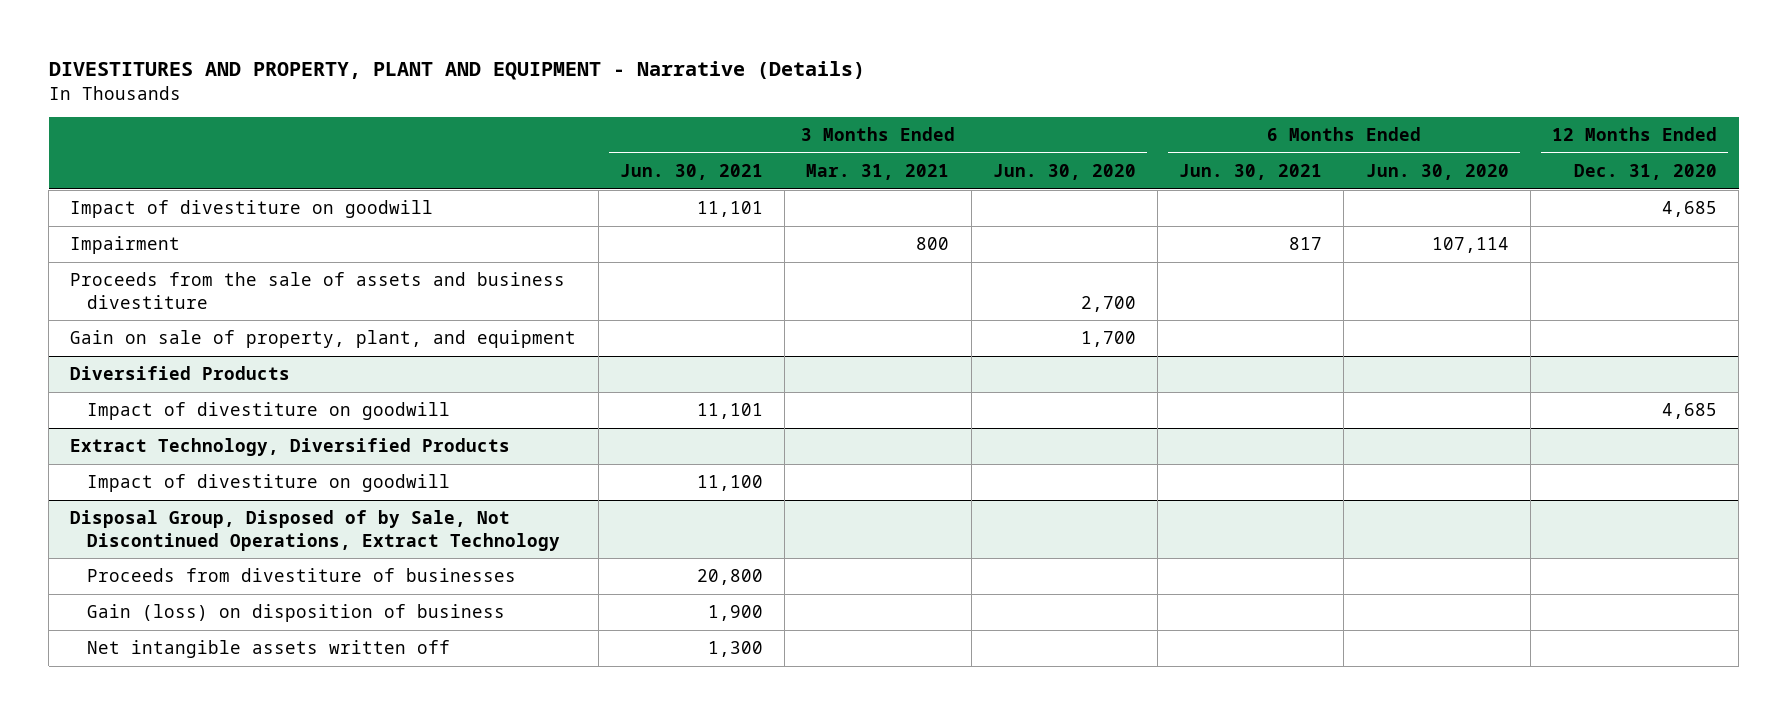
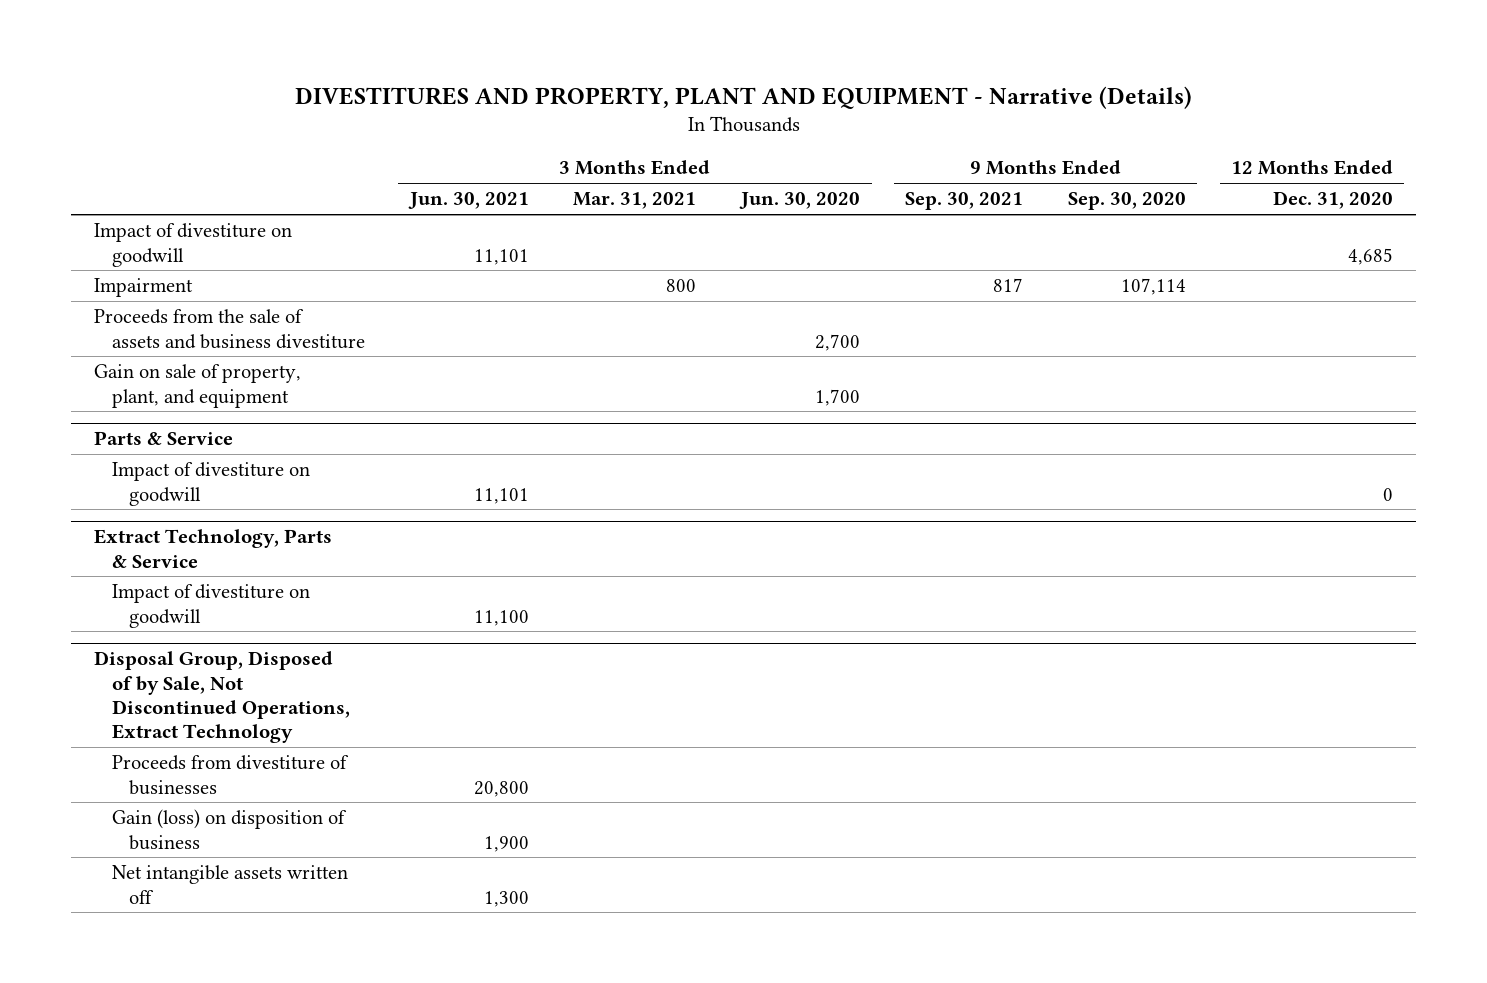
- | 3 Months Ended Jun. 30, 2021 | 3 Months Ended Mar. 31, 2021 | 3 Months Ended Jun. 30, 2020 | 6 Months Ended Jun. 30, 2021 | 6 Months Ended Jun. 30, 2020 | 12 Months Ended Dec. 31, 2020
+ | 3 Months Ended Jun. 30, 2021 | 3 Months Ended Mar. 31, 2021 | 3 Months Ended Jun. 30, 2020 | 9 Months Ended Sep. 30, 2021 | 9 Months Ended Sep. 30, 2020 | 12 Months Ended Dec. 31, 2020
- Diversified Products
- Impact of divestiture on goodwill | 11,101 | | | | | 4,685
- Extract Technology, Diversified Products
+ Parts & Service
+ Impact of divestiture on goodwill | 11,101 | | | | | 0
+ Extract Technology, Parts & Service

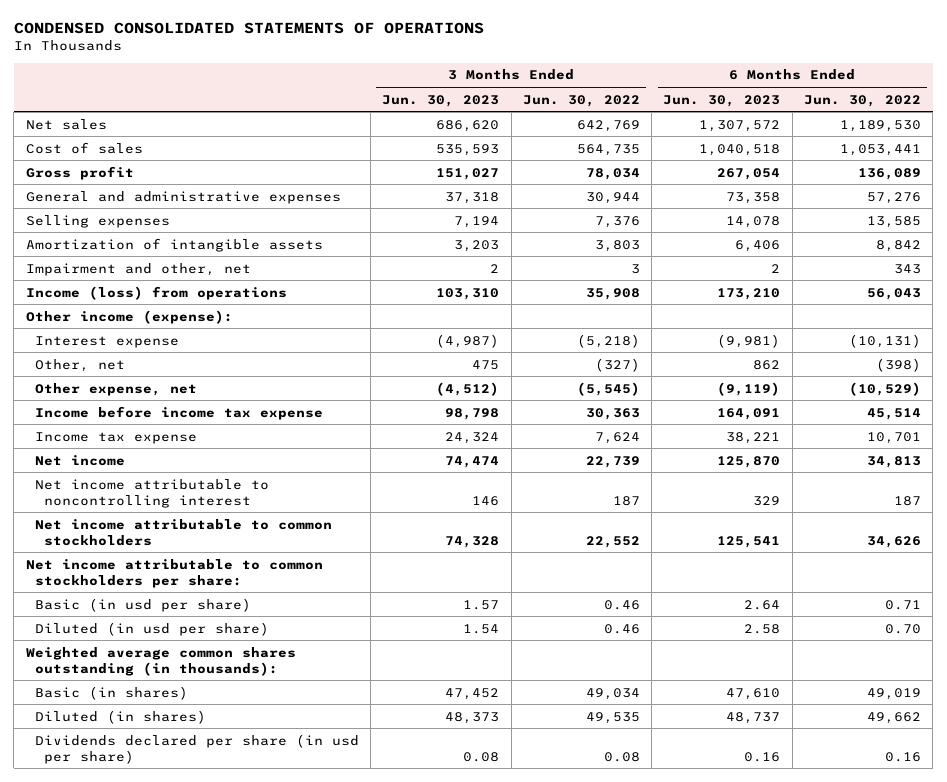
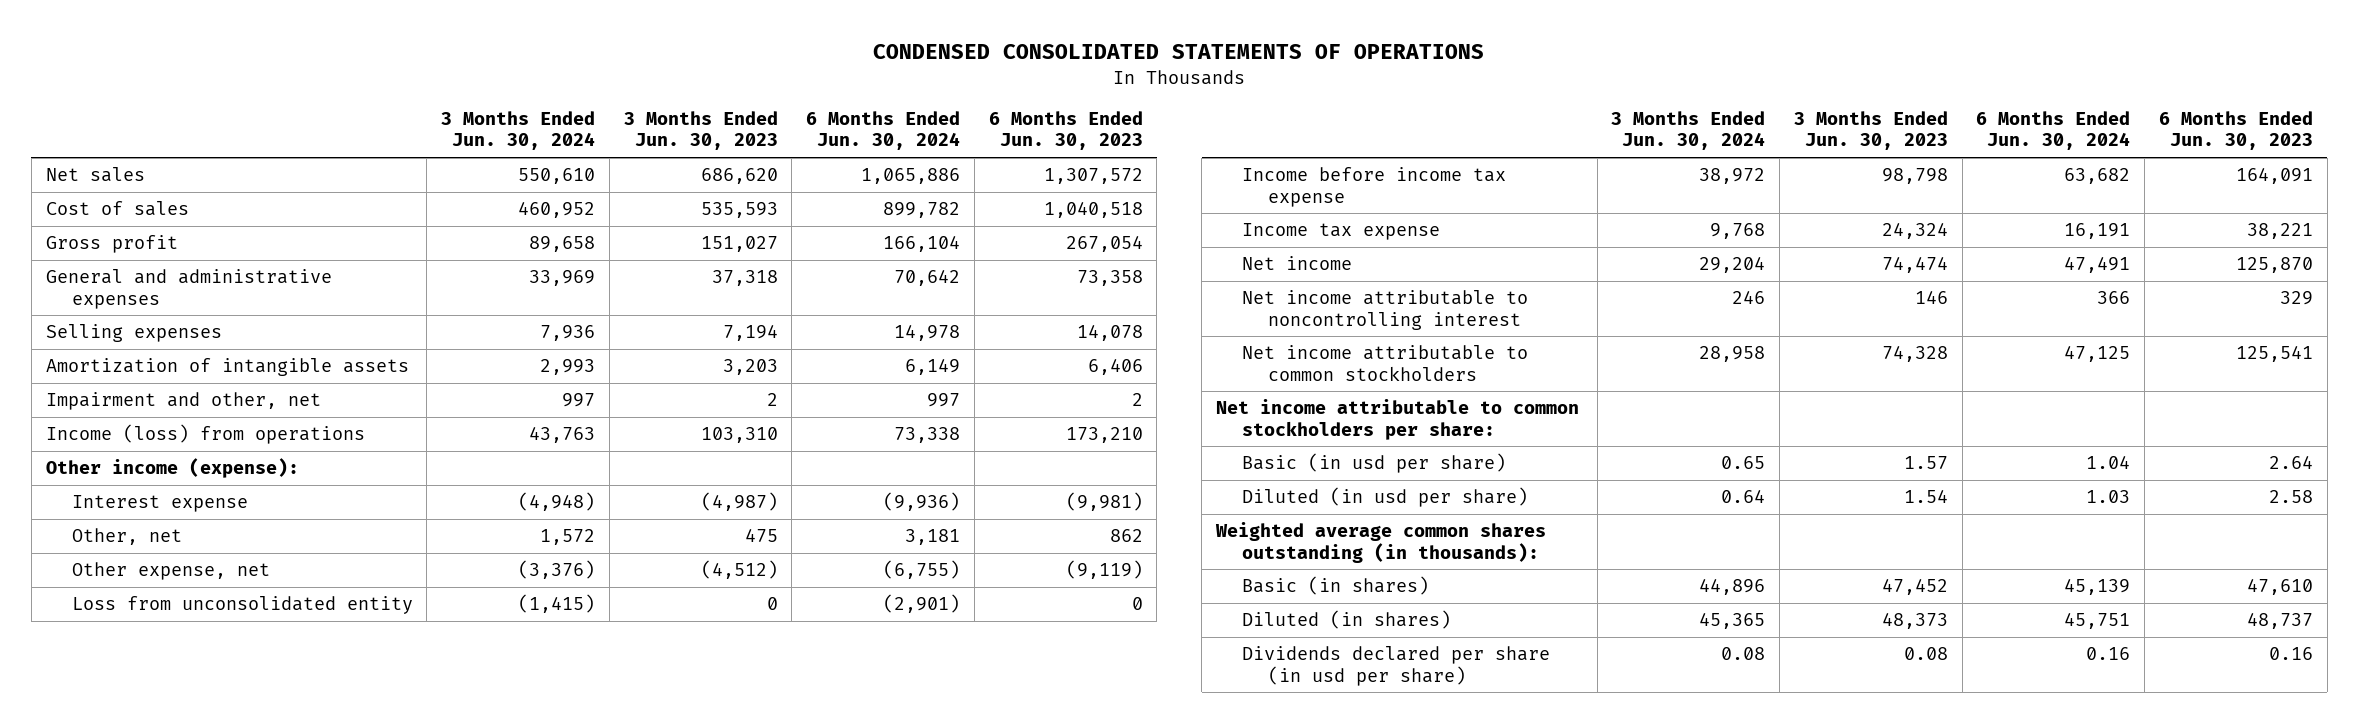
- | 3 Months Ended Jun. 30, 2023 | 3 Months Ended Jun. 30, 2022 | 6 Months Ended Jun. 30, 2023 | 6 Months Ended Jun. 30, 2022
+ | 3 Months Ended Jun. 30, 2024 | 3 Months Ended Jun. 30, 2023 | 6 Months Ended Jun. 30, 2024 | 6 Months Ended Jun. 30, 2023
+ Loss from unconsolidated entity | (1,415) | 0 | (2,901) | 0

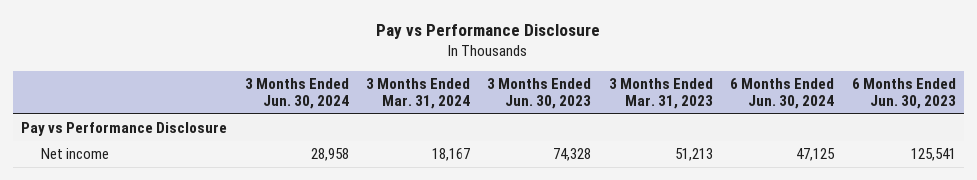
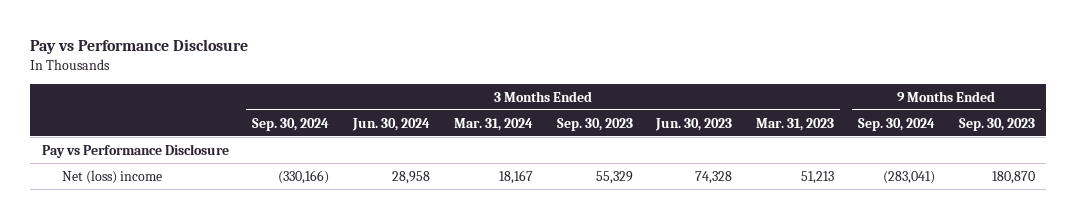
- | 3 Months Ended Jun. 30, 2024 | 3 Months Ended Mar. 31, 2024 | 3 Months Ended Jun. 30, 2023 | 3 Months Ended Mar. 31, 2023 | 6 Months Ended Jun. 30, 2024 | 6 Months Ended Jun. 30, 2023
+ | 3 Months Ended Sep. 30, 2024 | 3 Months Ended Jun. 30, 2024 | 3 Months Ended Mar. 31, 2024 | 3 Months Ended Sep. 30, 2023 | 3 Months Ended Jun. 30, 2023 | 3 Months Ended Mar. 31, 2023 | 9 Months Ended Sep. 30, 2024 | 9 Months Ended Sep. 30, 2023
- Net income | 28,958 | 18,167 | 74,328 | 51,213 | 47,125 | 125,541
+ Net (loss) income | (330,166) | 28,958 | 18,167 | 55,329 | 74,328 | 51,213 | (283,041) | 180,870

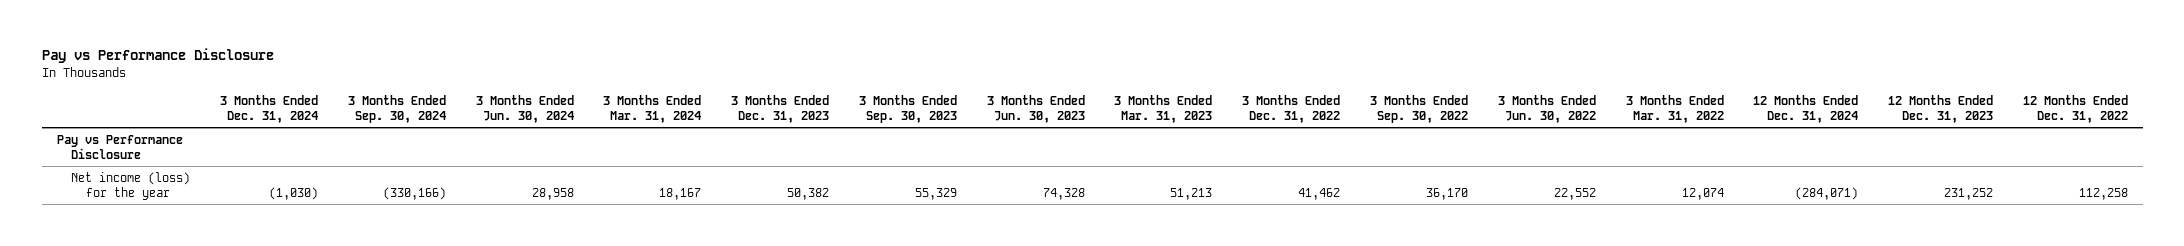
- | 3 Months Ended Sep. 30, 2024 | 3 Months Ended Jun. 30, 2024 | 3 Months Ended Mar. 31, 2024 | 3 Months Ended Sep. 30, 2023 | 3 Months Ended Jun. 30, 2023 | 3 Months Ended Mar. 31, 2023 | 9 Months Ended Sep. 30, 2024 | 9 Months Ended Sep. 30, 2023
+ | 3 Months Ended Dec. 31, 2024 | 3 Months Ended Sep. 30, 2024 | 3 Months Ended Jun. 30, 2024 | 3 Months Ended Mar. 31, 2024 | 3 Months Ended Dec. 31, 2023 | 3 Months Ended Sep. 30, 2023 | 3 Months Ended Jun. 30, 2023 | 3 Months Ended Mar. 31, 2023 | 3 Months Ended Dec. 31, 2022 | 3 Months Ended Sep. 30, 2022 | 3 Months Ended Jun. 30, 2022 | 3 Months Ended Mar. 31, 2022 | 12 Months Ended Dec. 31, 2024 | 12 Months Ended Dec. 31, 2023 | 12 Months Ended Dec. 31, 2022
- Net (loss) income | (330,166) | 28,958 | 18,167 | 55,329 | 74,328 | 51,213 | (283,041) | 180,870
+ Net income (loss) for the year | (1,030) | (330,166) | 28,958 | 18,167 | 50,382 | 55,329 | 74,328 | 51,213 | 41,462 | 36,170 | 22,552 | 12,074 | (284,071) | 231,252 | 112,258

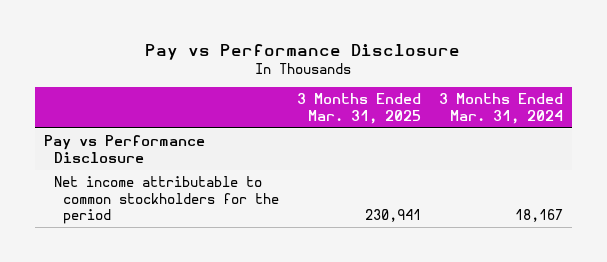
- | 3 Months Ended Dec. 31, 2024 | 3 Months Ended Sep. 30, 2024 | 3 Months Ended Jun. 30, 2024 | 3 Months Ended Mar. 31, 2024 | 3 Months Ended Dec. 31, 2023 | 3 Months Ended Sep. 30, 2023 | 3 Months Ended Jun. 30, 2023 | 3 Months Ended Mar. 31, 2023 | 3 Months Ended Dec. 31, 2022 | 3 Months Ended Sep. 30, 2022 | 3 Months Ended Jun. 30, 2022 | 3 Months Ended Mar. 31, 2022 | 12 Months Ended Dec. 31, 2024 | 12 Months Ended Dec. 31, 2023 | 12 Months Ended Dec. 31, 2022
+ | 3 Months Ended Mar. 31, 2025 | 3 Months Ended Mar. 31, 2024
- Net income (loss) for the year | (1,030) | (330,166) | 28,958 | 18,167 | 50,382 | 55,329 | 74,328 | 51,213 | 41,462 | 36,170 | 22,552 | 12,074 | (284,071) | 231,252 | 112,258
+ Net income attributable to common stockholders for the period | 230,941 | 18,167

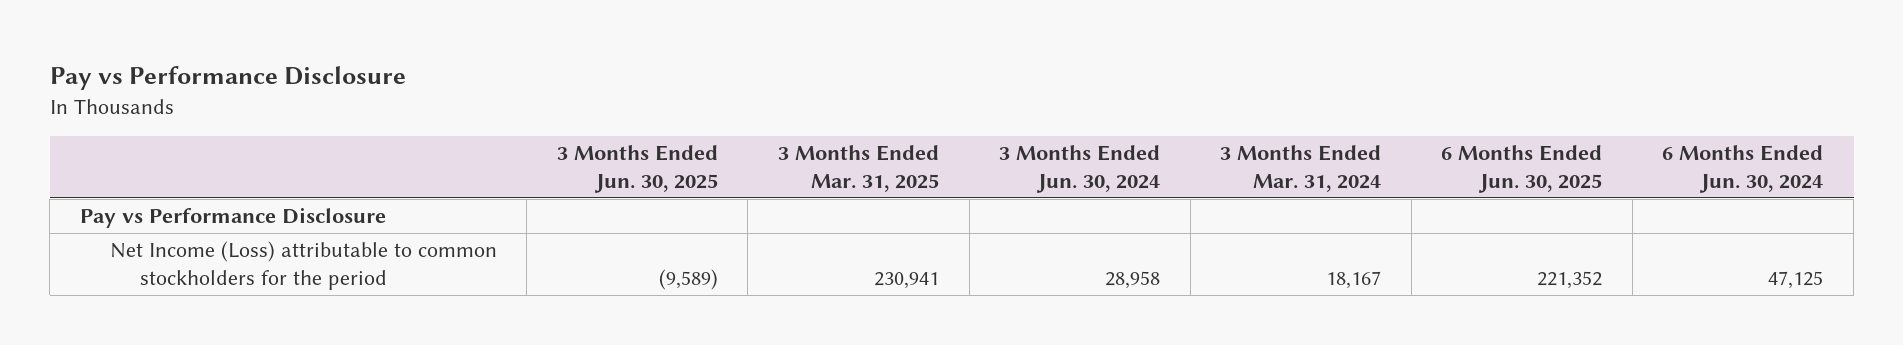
- | 3 Months Ended Mar. 31, 2025 | 3 Months Ended Mar. 31, 2024
+ | 3 Months Ended Jun. 30, 2025 | 3 Months Ended Mar. 31, 2025 | 3 Months Ended Jun. 30, 2024 | 3 Months Ended Mar. 31, 2024 | 6 Months Ended Jun. 30, 2025 | 6 Months Ended Jun. 30, 2024
- Net income attributable to common stockholders for the period | 230,941 | 18,167
+ Net Income (Loss) attributable to common stockholders for the period | (9,589) | 230,941 | 28,958 | 18,167 | 221,352 | 47,125

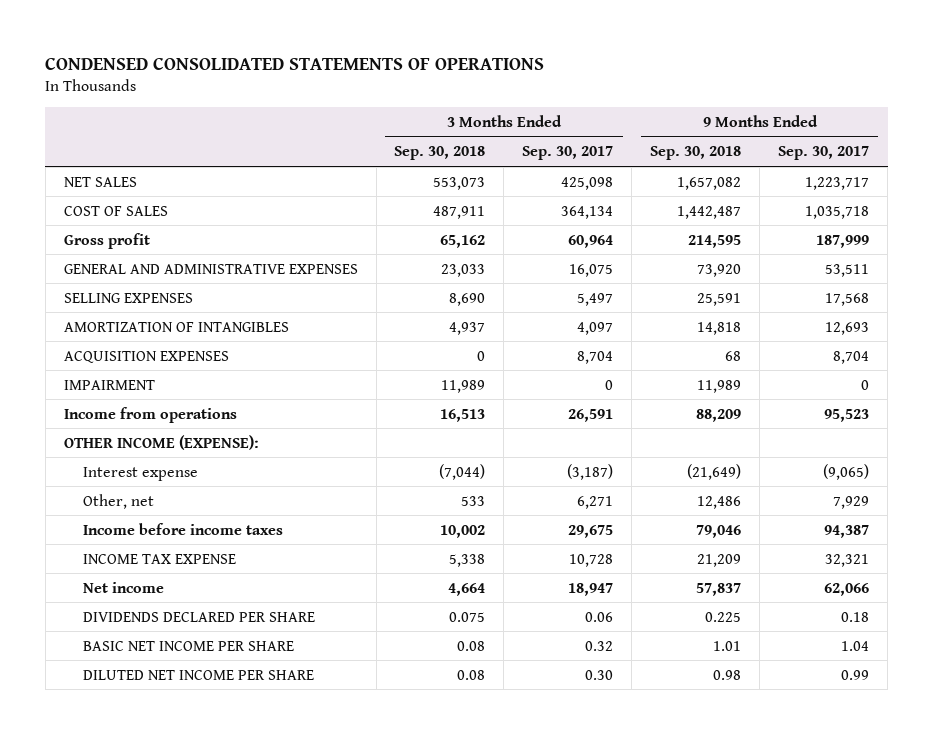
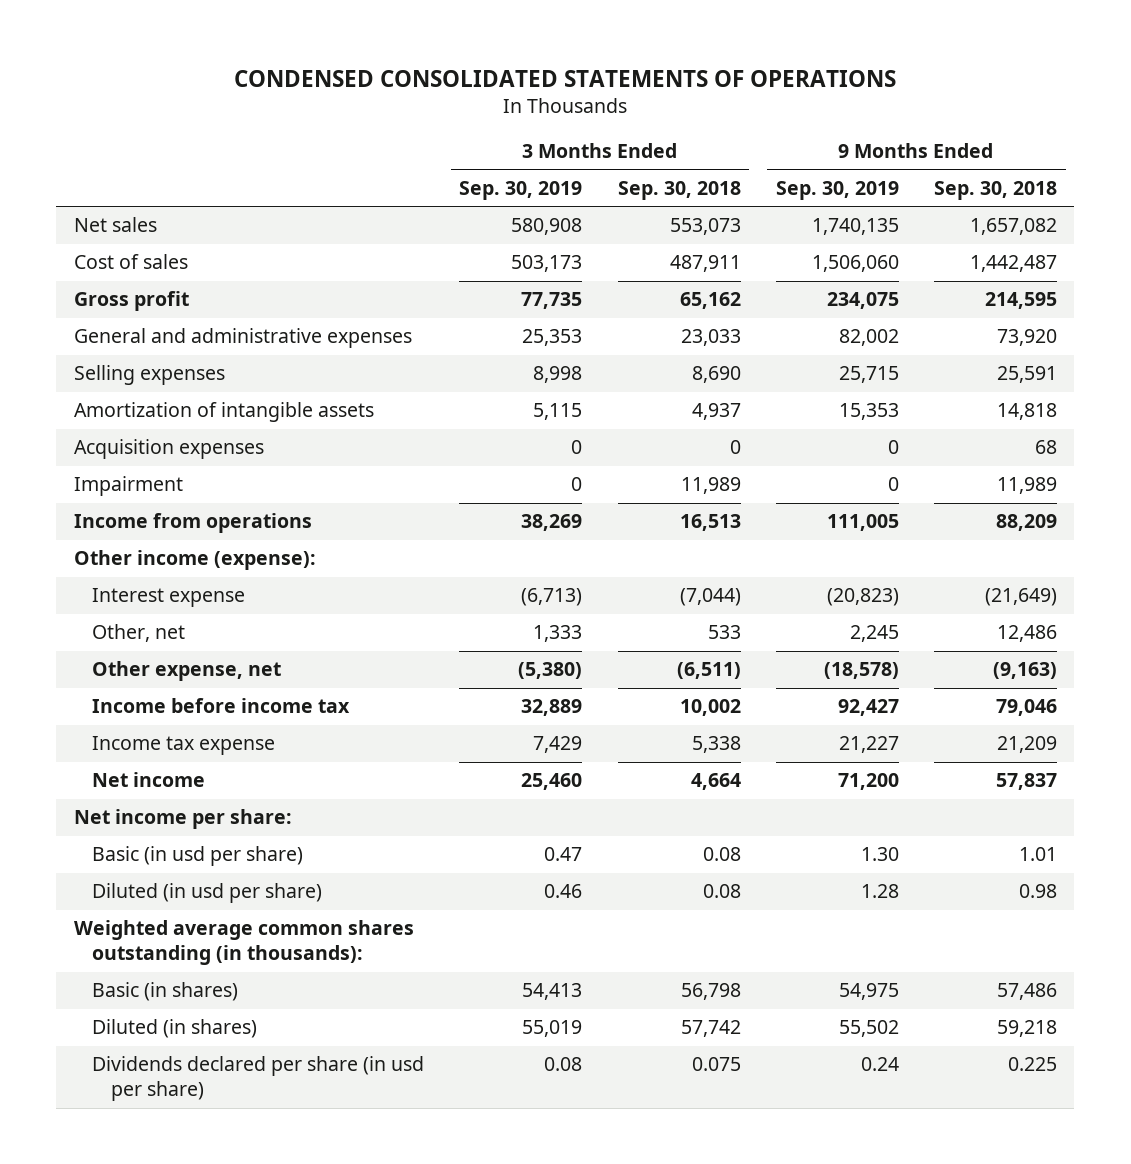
- | 3 Months Ended Sep. 30, 2018 | 3 Months Ended Sep. 30, 2017 | 9 Months Ended Sep. 30, 2018 | 9 Months Ended Sep. 30, 2017
+ | 3 Months Ended Sep. 30, 2019 | 3 Months Ended Sep. 30, 2018 | 9 Months Ended Sep. 30, 2019 | 9 Months Ended Sep. 30, 2018
- NET SALES | 553,073 | 425,098 | 1,657,082 | 1,223,717
- COST OF SALES | 487,911 | 364,134 | 1,442,487 | 1,035,718
+ Net sales | 580,908 | 553,073 | 1,740,135 | 1,657,082
+ Cost of sales | 503,173 | 487,911 | 1,506,060 | 1,442,487
- GENERAL AND ADMINISTRATIVE EXPENSES | 23,033 | 16,075 | 73,920 | 53,511
- SELLING EXPENSES | 8,690 | 5,497 | 25,591 | 17,568
- AMORTIZATION OF INTANGIBLES | 4,937 | 4,097 | 14,818 | 12,693
- ACQUISITION EXPENSES | 0 | 8,704 | 68 | 8,704
- IMPAIRMENT | 11,989 | 0 | 11,989 | 0
+ General and administrative expenses | 25,353 | 23,033 | 82,002 | 73,920
+ Selling expenses | 8,998 | 8,690 | 25,715 | 25,591
+ Amortization of intangible assets | 5,115 | 4,937 | 15,353 | 14,818
+ Acquisition expenses | 0 | 0 | 0 | 68
+ Impairment | 0 | 11,989 | 0 | 11,989
- OTHER INCOME (EXPENSE):
+ Other income (expense):
- Income before income taxes | 10,002 | 29,675 | 79,046 | 94,387
- INCOME TAX EXPENSE | 5,338 | 10,728 | 21,209 | 32,321
+ Other expense, net | (5,380) | (6,511) | (18,578) | (9,163)
+ Income before income tax | 32,889 | 10,002 | 92,427 | 79,046
+ Income tax expense | 7,429 | 5,338 | 21,227 | 21,209
- DIVIDENDS DECLARED PER SHARE | 0.075 | 0.06 | 0.225 | 0.18
- BASIC NET INCOME PER SHARE | 0.08 | 0.32 | 1.01 | 1.04
- DILUTED NET INCOME PER SHARE | 0.08 | 0.30 | 0.98 | 0.99
+ Net income per share:
+ Basic (in usd per share) | 0.47 | 0.08 | 1.30 | 1.01
+ Diluted (in usd per share) | 0.46 | 0.08 | 1.28 | 0.98
+ Weighted average common shares outstanding (in thousands):
+ Basic (in shares) | 54,413 | 56,798 | 54,975 | 57,486
+ Diluted (in shares) | 55,019 | 57,742 | 55,502 | 59,218
+ Dividends declared per share (in usd per share) | 0.08 | 0.075 | 0.24 | 0.225

